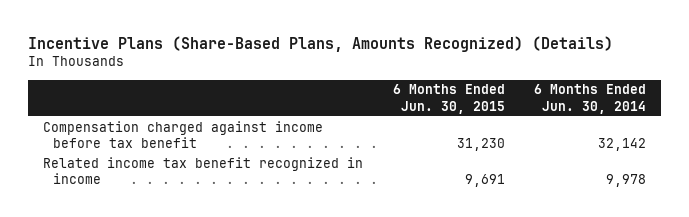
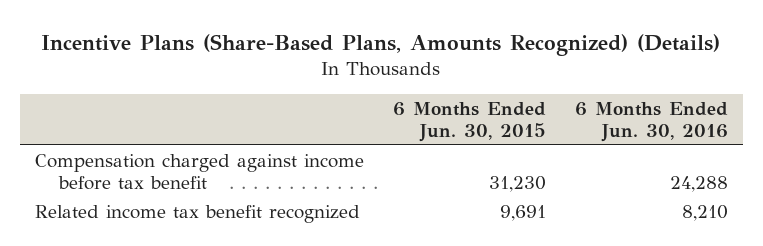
- | 6 Months Ended Jun. 30, 2015 | 6 Months Ended Jun. 30, 2014
+ | 6 Months Ended Jun. 30, 2015 | 6 Months Ended Jun. 30, 2016
- Related income tax benefit recognized in income | 9,691 | 9,978
+ Related income tax benefit recognized | 9,691 | 8,210

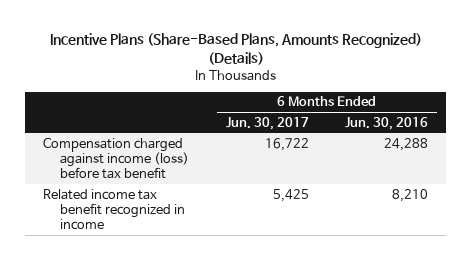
- | 6 Months Ended Jun. 30, 2015 | 6 Months Ended Jun. 30, 2016
+ | 6 Months Ended Jun. 30, 2017 | 6 Months Ended Jun. 30, 2016
- Compensation charged against income before tax benefit | 31,230 | 24,288
- Related income tax benefit recognized | 9,691 | 8,210
+ Compensation charged against income (loss) before tax benefit | 16,722 | 24,288
+ Related income tax benefit recognized in income | 5,425 | 8,210

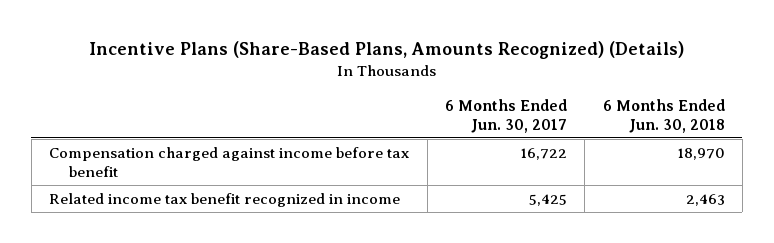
- | 6 Months Ended Jun. 30, 2017 | 6 Months Ended Jun. 30, 2016
+ | 6 Months Ended Jun. 30, 2017 | 6 Months Ended Jun. 30, 2018
- Compensation charged against income (loss) before tax benefit | 16,722 | 24,288
+ Compensation charged against income before tax benefit | 16,722 | 18,970

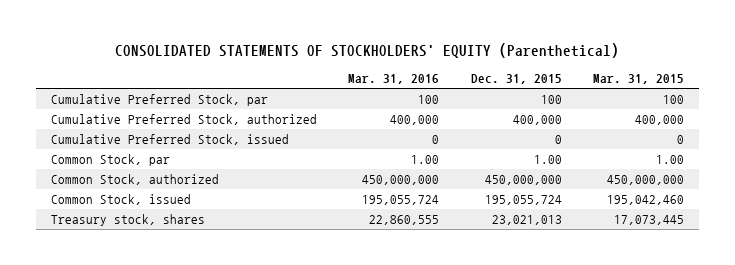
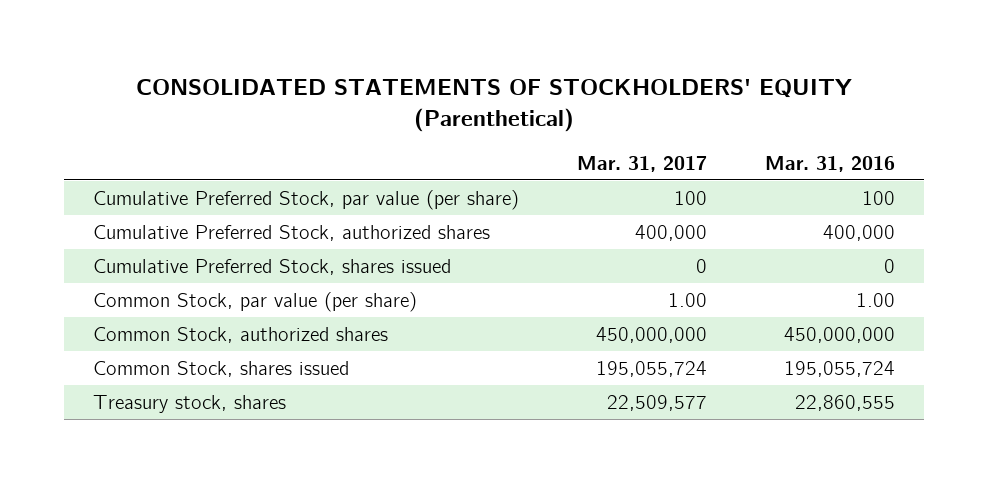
- | Mar. 31, 2016 | Dec. 31, 2015 | Mar. 31, 2015
+ | Mar. 31, 2017 | Mar. 31, 2016
- Cumulative Preferred Stock, par | 100 | 100 | 100
- Cumulative Preferred Stock, authorized | 400,000 | 400,000 | 400,000
- Cumulative Preferred Stock, issued | 0 | 0 | 0
- Common Stock, par | 1.00 | 1.00 | 1.00
- Common Stock, authorized | 450,000,000 | 450,000,000 | 450,000,000
- Common Stock, issued | 195,055,724 | 195,055,724 | 195,042,460
+ Cumulative Preferred Stock, par value (per share) | 100 | 100
+ Cumulative Preferred Stock, authorized shares | 400,000 | 400,000
+ Cumulative Preferred Stock, shares issued | 0 | 0
+ Common Stock, par value (per share) | 1.00 | 1.00
+ Common Stock, authorized shares | 450,000,000 | 450,000,000
+ Common Stock, shares issued | 195,055,724 | 195,055,724

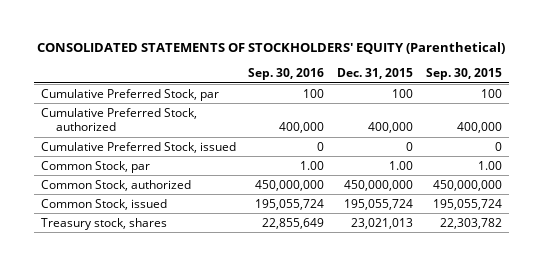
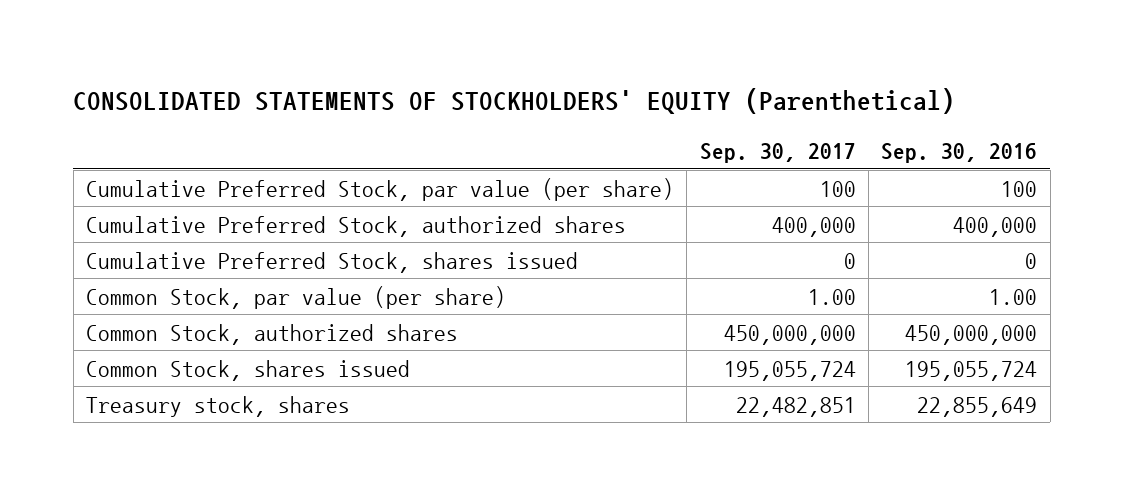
- | Sep. 30, 2016 | Dec. 31, 2015 | Sep. 30, 2015
+ | Sep. 30, 2017 | Sep. 30, 2016
- Cumulative Preferred Stock, par | 100 | 100 | 100
- Cumulative Preferred Stock, authorized | 400,000 | 400,000 | 400,000
- Cumulative Preferred Stock, issued | 0 | 0 | 0
- Common Stock, par | 1.00 | 1.00 | 1.00
- Common Stock, authorized | 450,000,000 | 450,000,000 | 450,000,000
- Common Stock, issued | 195,055,724 | 195,055,724 | 195,055,724
+ Cumulative Preferred Stock, par value (per share) | 100 | 100
+ Cumulative Preferred Stock, authorized shares | 400,000 | 400,000
+ Cumulative Preferred Stock, shares issued | 0 | 0
+ Common Stock, par value (per share) | 1.00 | 1.00
+ Common Stock, authorized shares | 450,000,000 | 450,000,000
+ Common Stock, shares issued | 195,055,724 | 195,055,724

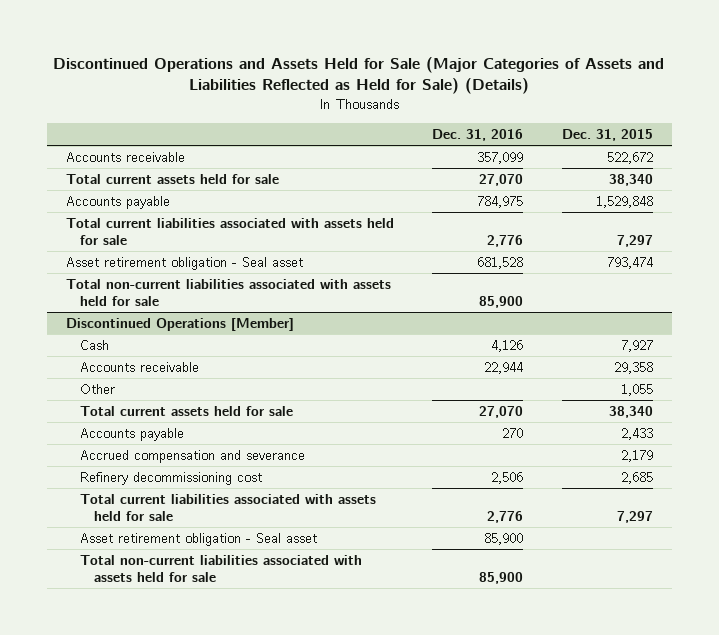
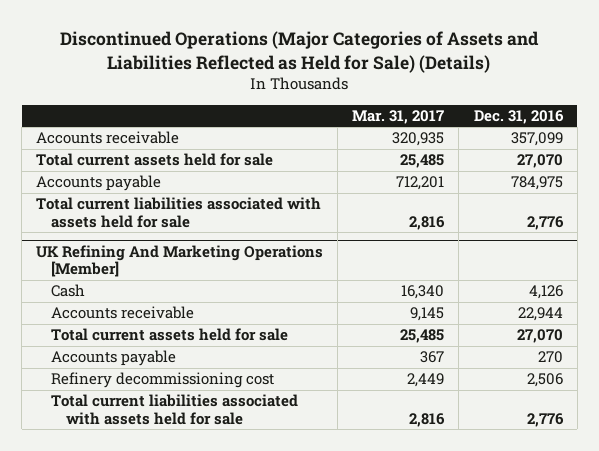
- Discontinued Operations and Assets Held for Sale (Major Categories of Assets and Liabilities Reflected as Held for Sale) (Details)
+ Discontinued Operations (Major Categories of Assets and Liabilities Reflected as Held for Sale) (Details)
- | Dec. 31, 2016 | Dec. 31, 2015
+ | Mar. 31, 2017 | Dec. 31, 2016
- Asset retirement obligation - Seal asset | 681,528 | 793,474
- Total non-current liabilities associated with assets held for sale | 85,900 |
- Discontinued Operations [Member]
+ UK Refining And Marketing Operations [Member]
- Other | | 1,055
- Accrued compensation and severance | | 2,179
- Asset retirement obligation - Seal asset | 85,900 |
- Total non-current liabilities associated with assets held for sale | 85,900 |

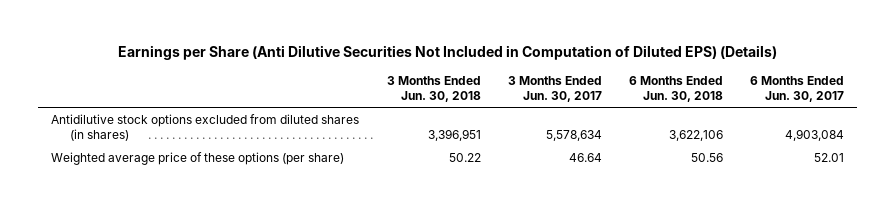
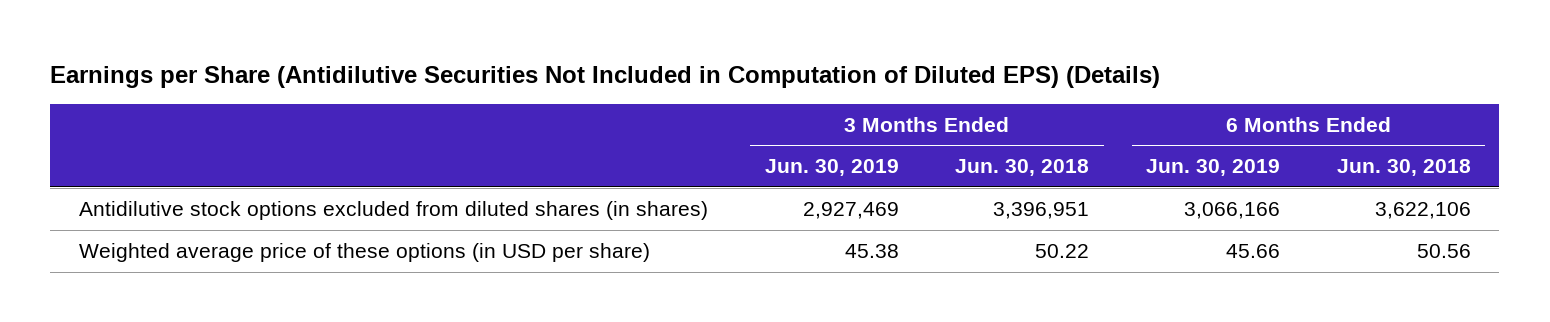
- Earnings per Share (Anti Dilutive Securities Not Included in Computation of Diluted EPS) (Details)
+ Earnings per Share (Antidilutive Securities Not Included in Computation of Diluted EPS) (Details)
- | 3 Months Ended Jun. 30, 2018 | 3 Months Ended Jun. 30, 2017 | 6 Months Ended Jun. 30, 2018 | 6 Months Ended Jun. 30, 2017
+ | 3 Months Ended Jun. 30, 2019 | 3 Months Ended Jun. 30, 2018 | 6 Months Ended Jun. 30, 2019 | 6 Months Ended Jun. 30, 2018
- Weighted average price of these options (per share) | 50.22 | 46.64 | 50.56 | 52.01
+ Weighted average price of these options (in USD per share) | 45.38 | 50.22 | 45.66 | 50.56

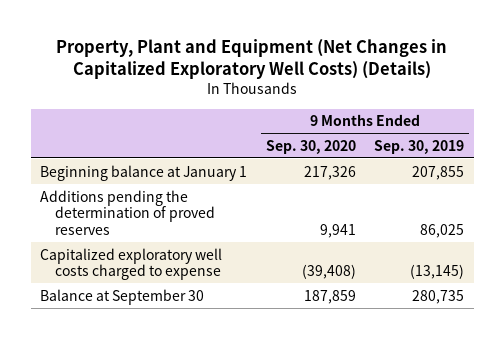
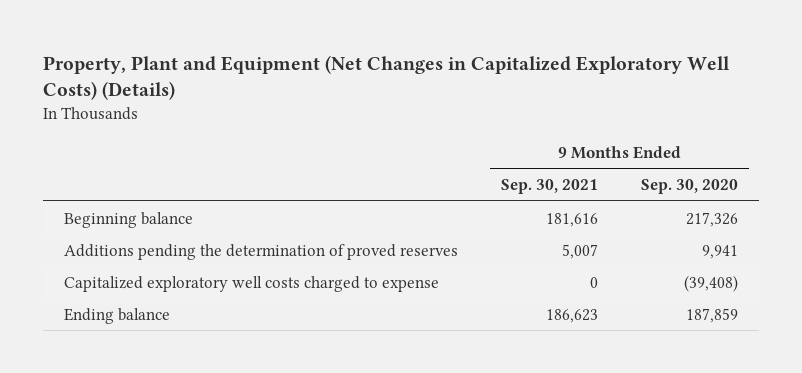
- | 9 Months Ended Sep. 30, 2020 | 9 Months Ended Sep. 30, 2019
+ | 9 Months Ended Sep. 30, 2021 | 9 Months Ended Sep. 30, 2020
- Beginning balance at January 1 | 217,326 | 207,855
+ Beginning balance | 181,616 | 217,326
- Balance at September 30 | 187,859 | 280,735
+ Ending balance | 186,623 | 187,859

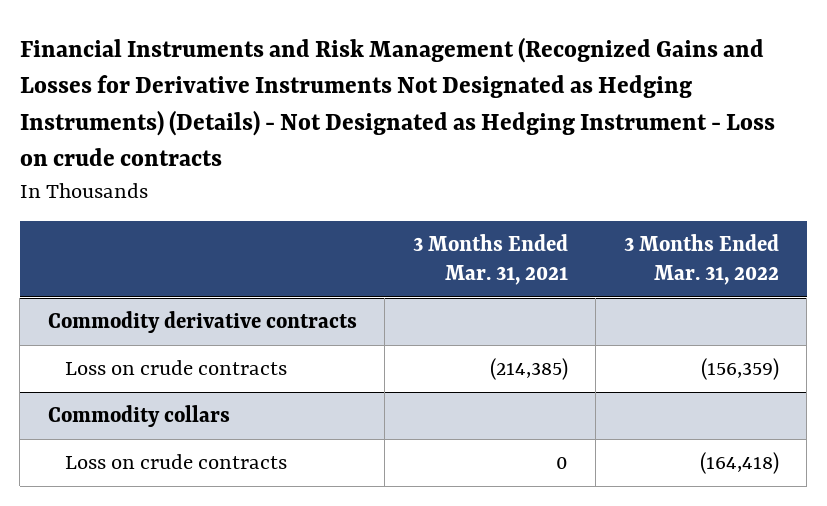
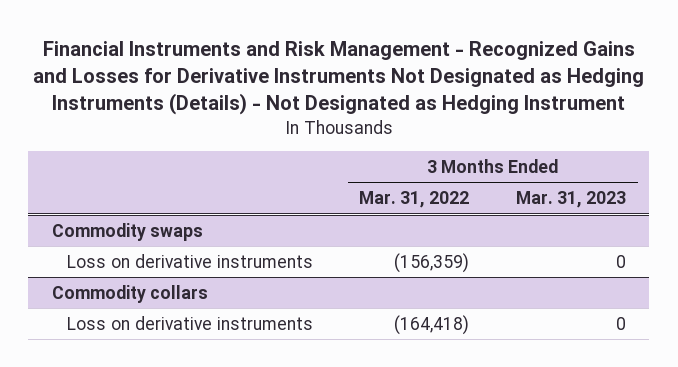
- Financial Instruments and Risk Management (Recognized Gains and Losses for Derivative Instruments Not Designated as Hedging Instruments) (Details) - Not Designated as Hedging Instrument - Loss on crude contracts
+ Financial Instruments and Risk Management - Recognized Gains and Losses for Derivative Instruments Not Designated as Hedging Instruments (Details) - Not Designated as Hedging Instrument
- | 3 Months Ended Mar. 31, 2021 | 3 Months Ended Mar. 31, 2022
+ | 3 Months Ended Mar. 31, 2022 | 3 Months Ended Mar. 31, 2023
- Commodity derivative contracts
- Loss on crude contracts | (214,385) | (156,359)
+ Commodity swaps
+ Loss on derivative instruments | (156,359) | 0
@ Commodity collars
- Loss on crude contracts | 0 | (164,418)
+ Loss on derivative instruments | (164,418) | 0

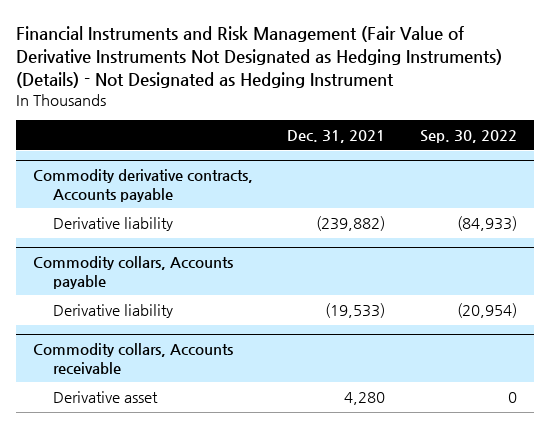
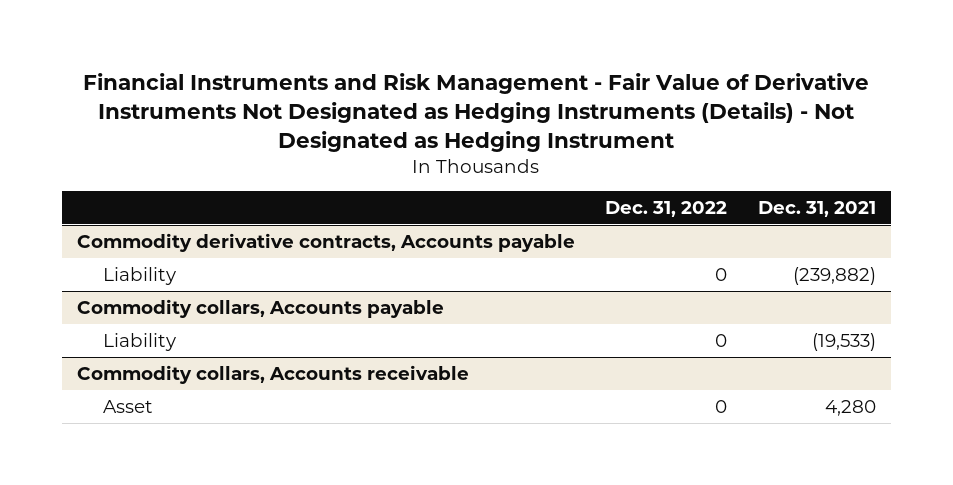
- Financial Instruments and Risk Management (Fair Value of Derivative Instruments Not Designated as Hedging Instruments) (Details) - Not Designated as Hedging Instrument
+ Financial Instruments and Risk Management - Fair Value of Derivative Instruments Not Designated as Hedging Instruments (Details) - Not Designated as Hedging Instrument
- | Dec. 31, 2021 | Sep. 30, 2022
+ | Dec. 31, 2022 | Dec. 31, 2021
@ Commodity derivative contracts, Accounts payable
- Derivative liability | (239,882) | (84,933)
+ Liability | 0 | (239,882)
@ Commodity collars, Accounts payable
- Derivative liability | (19,533) | (20,954)
+ Liability | 0 | (19,533)
@ Commodity collars, Accounts receivable
- Derivative asset | 4,280 | 0
+ Asset | 0 | 4,280

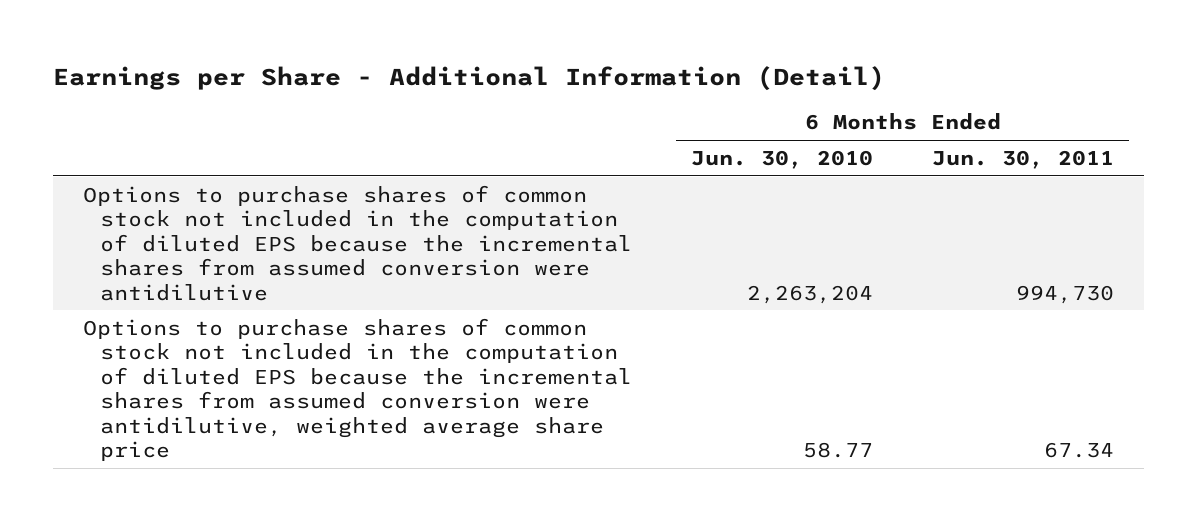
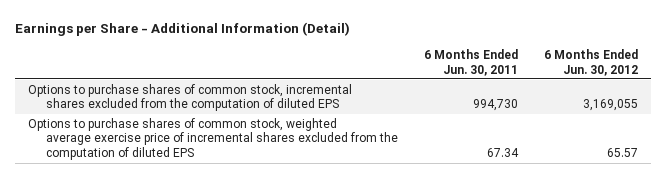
- | 6 Months Ended Jun. 30, 2010 | 6 Months Ended Jun. 30, 2011
+ | 6 Months Ended Jun. 30, 2011 | 6 Months Ended Jun. 30, 2012
- Options to purchase shares of common stock not included in the computation of diluted EPS because the incremental shares from assumed conversion were antidilutive | 2,263,204 | 994,730
- Options to purchase shares of common stock not included in the computation of diluted EPS because the incremental shares from assumed conversion were antidilutive, weighted average share price | 58.77 | 67.34
+ Options to purchase shares of common stock, incremental shares excluded from the computation of diluted EPS | 994,730 | 3,169,055
+ Options to purchase shares of common stock, weighted average exercise price of incremental shares excluded from the computation of diluted EPS | 67.34 | 65.57

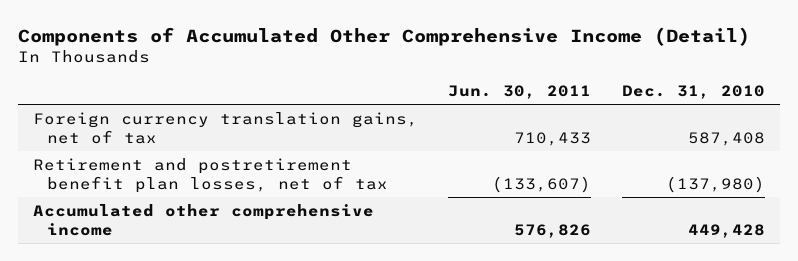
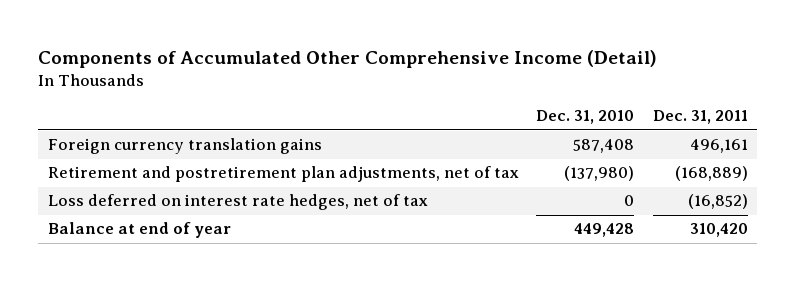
- | Jun. 30, 2011 | Dec. 31, 2010
+ | Dec. 31, 2010 | Dec. 31, 2011
- Foreign currency translation gains, net of tax | 710,433 | 587,408
- Retirement and postretirement benefit plan losses, net of tax | (133,607) | (137,980)
- Accumulated other comprehensive income | 576,826 | 449,428
+ Foreign currency translation gains | 587,408 | 496,161
+ Retirement and postretirement plan adjustments, net of tax | (137,980) | (168,889)
+ Loss deferred on interest rate hedges, net of tax | 0 | (16,852)
+ Balance at end of year | 449,428 | 310,420

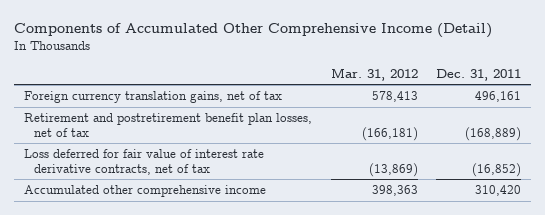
- | Dec. 31, 2010 | Dec. 31, 2011
+ | Mar. 31, 2012 | Dec. 31, 2011
- Foreign currency translation gains | 587,408 | 496,161
- Retirement and postretirement plan adjustments, net of tax | (137,980) | (168,889)
- Loss deferred on interest rate hedges, net of tax | 0 | (16,852)
- Balance at end of year | 449,428 | 310,420
+ Foreign currency translation gains, net of tax | 578,413 | 496,161
+ Retirement and postretirement benefit plan losses, net of tax | (166,181) | (168,889)
+ Loss deferred for fair value of interest rate derivative contracts, net of tax | (13,869) | (16,852)
+ Accumulated other comprehensive income | 398,363 | 310,420

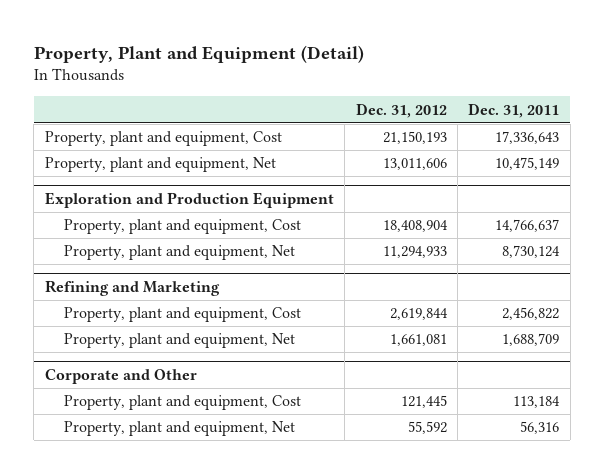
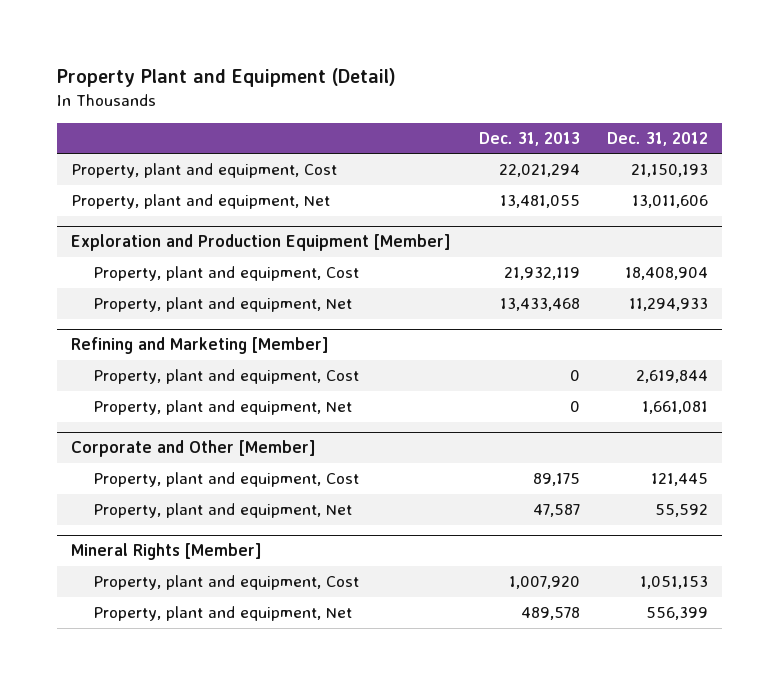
- Property, Plant and Equipment (Detail)
+ Property Plant and Equipment (Detail)
- | Dec. 31, 2012 | Dec. 31, 2011
+ | Dec. 31, 2013 | Dec. 31, 2012
- Exploration and Production Equipment
+ Exploration and Production Equipment [Member]
- Refining and Marketing
+ Refining and Marketing [Member]
- Corporate and Other
+ Corporate and Other [Member]
+ Mineral Rights [Member]
+ Property, plant and equipment, Cost | 1,007,920 | 1,051,153
+ Property, plant and equipment, Net | 489,578 | 556,399

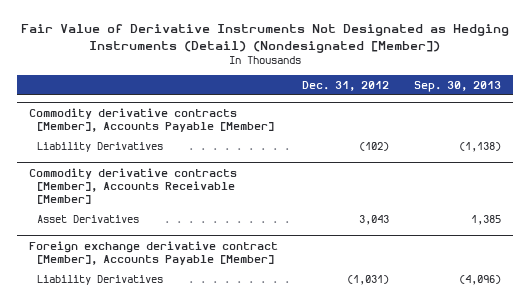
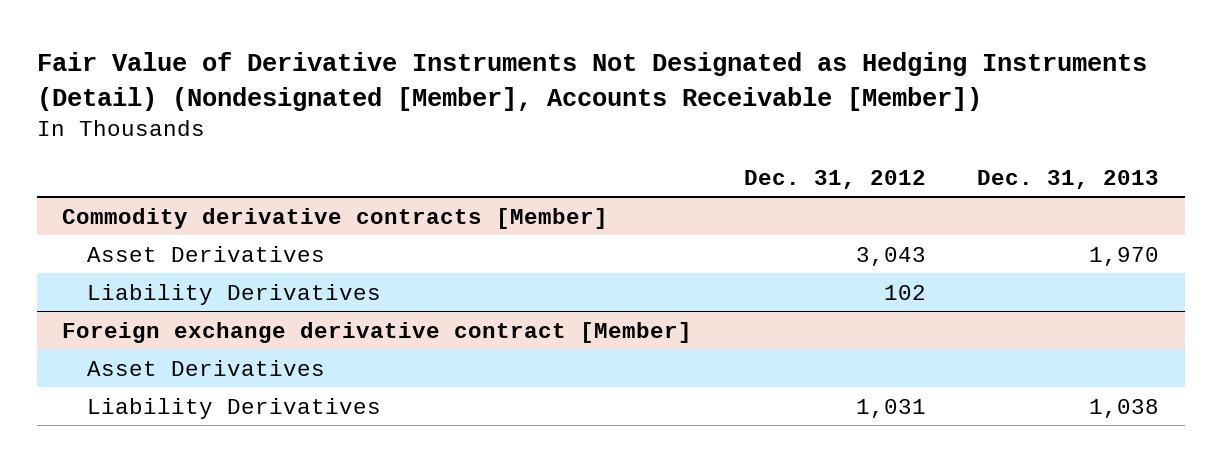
- Fair Value of Derivative Instruments Not Designated as Hedging Instruments (Detail) (Nondesignated [Member])
+ Fair Value of Derivative Instruments Not Designated as Hedging Instruments (Detail) (Nondesignated [Member], Accounts Receivable [Member])
- | Dec. 31, 2012 | Sep. 30, 2013
+ | Dec. 31, 2012 | Dec. 31, 2013
- Commodity derivative contracts [Member], Accounts Payable [Member]
- Liability Derivatives | (102) | (1,138)
- Commodity derivative contracts [Member], Accounts Receivable [Member]
+ Commodity derivative contracts [Member]
- Foreign exchange derivative contract [Member], Accounts Payable [Member]
- Liability Derivatives | (1,031) | (4,096)
+ Liability Derivatives | 102 |
+ Foreign exchange derivative contract [Member]
+ Asset Derivatives
+ Liability Derivatives | 1,031 | 1,038

